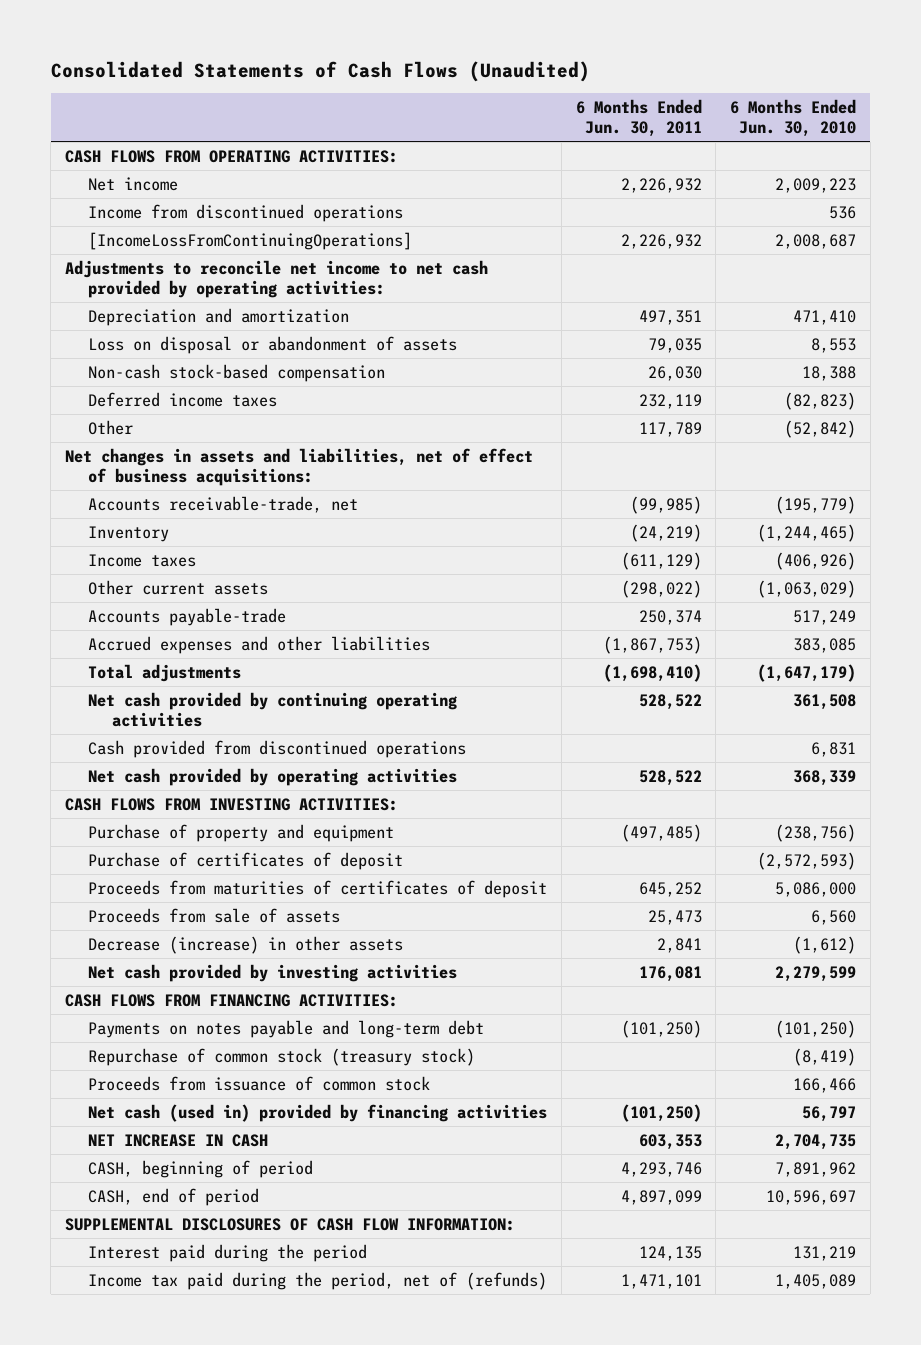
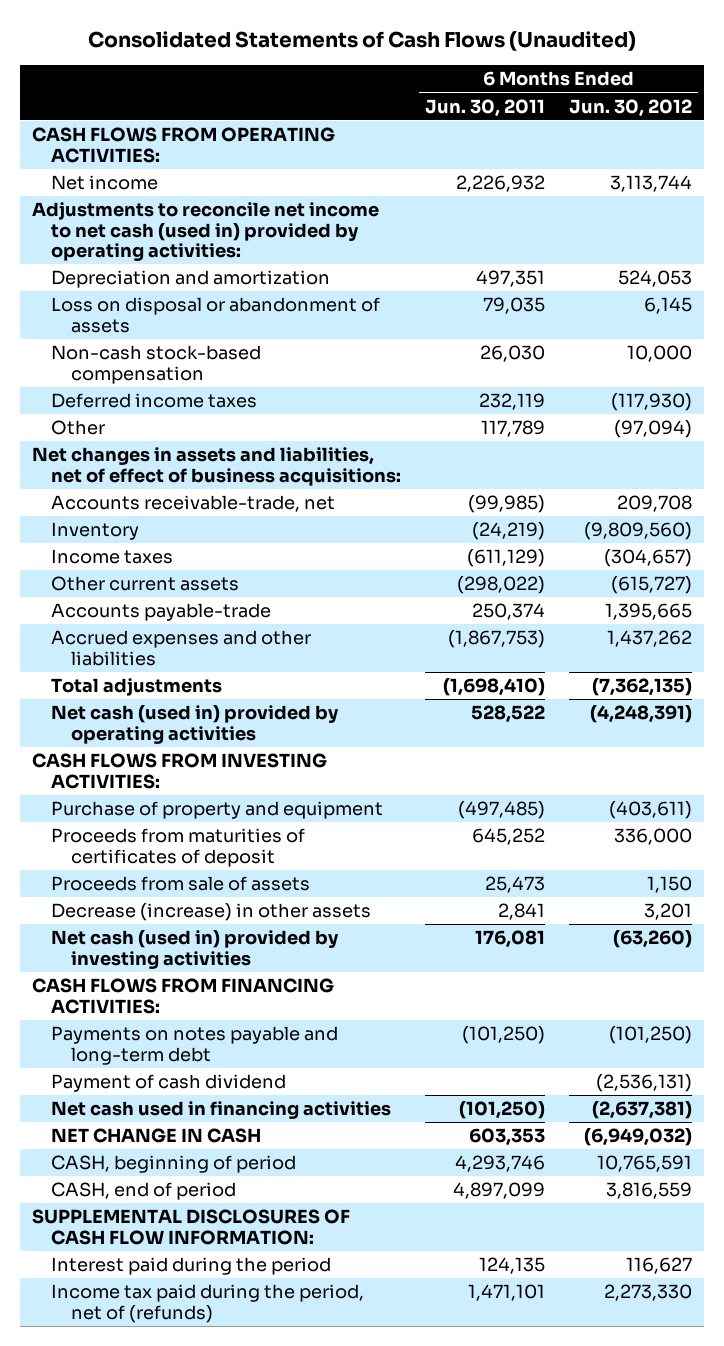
- | 6 Months Ended Jun. 30, 2011 | 6 Months Ended Jun. 30, 2010
+ | 6 Months Ended Jun. 30, 2011 | 6 Months Ended Jun. 30, 2012
- Income from discontinued operations | | 536
- [IncomeLossFromContinuingOperations] | 2,226,932 | 2,008,687
- Adjustments to reconcile net income to net cash provided by operating activities:
+ Adjustments to reconcile net income to net cash (used in) provided by operating activities:
- Net cash provided by continuing operating activities | 528,522 | 361,508
- Cash provided from discontinued operations | | 6,831
- Net cash provided by operating activities | 528,522 | 368,339
+ Net cash (used in) provided by operating activities | 528,522 | (4,248,391)
- Purchase of certificates of deposit | | (2,572,593)
- Net cash provided by investing activities | 176,081 | 2,279,599
+ Net cash (used in) provided by investing activities | 176,081 | (63,260)
- Repurchase of common stock (treasury stock) | | (8,419)
- Proceeds from issuance of common stock | | 166,466
- Net cash (used in) provided by financing activities | (101,250) | 56,797
- NET INCREASE IN CASH | 603,353 | 2,704,735
+ Payment of cash dividend | | (2,536,131)
+ Net cash used in financing activities | (101,250) | (2,637,381)
+ NET CHANGE IN CASH | 603,353 | (6,949,032)

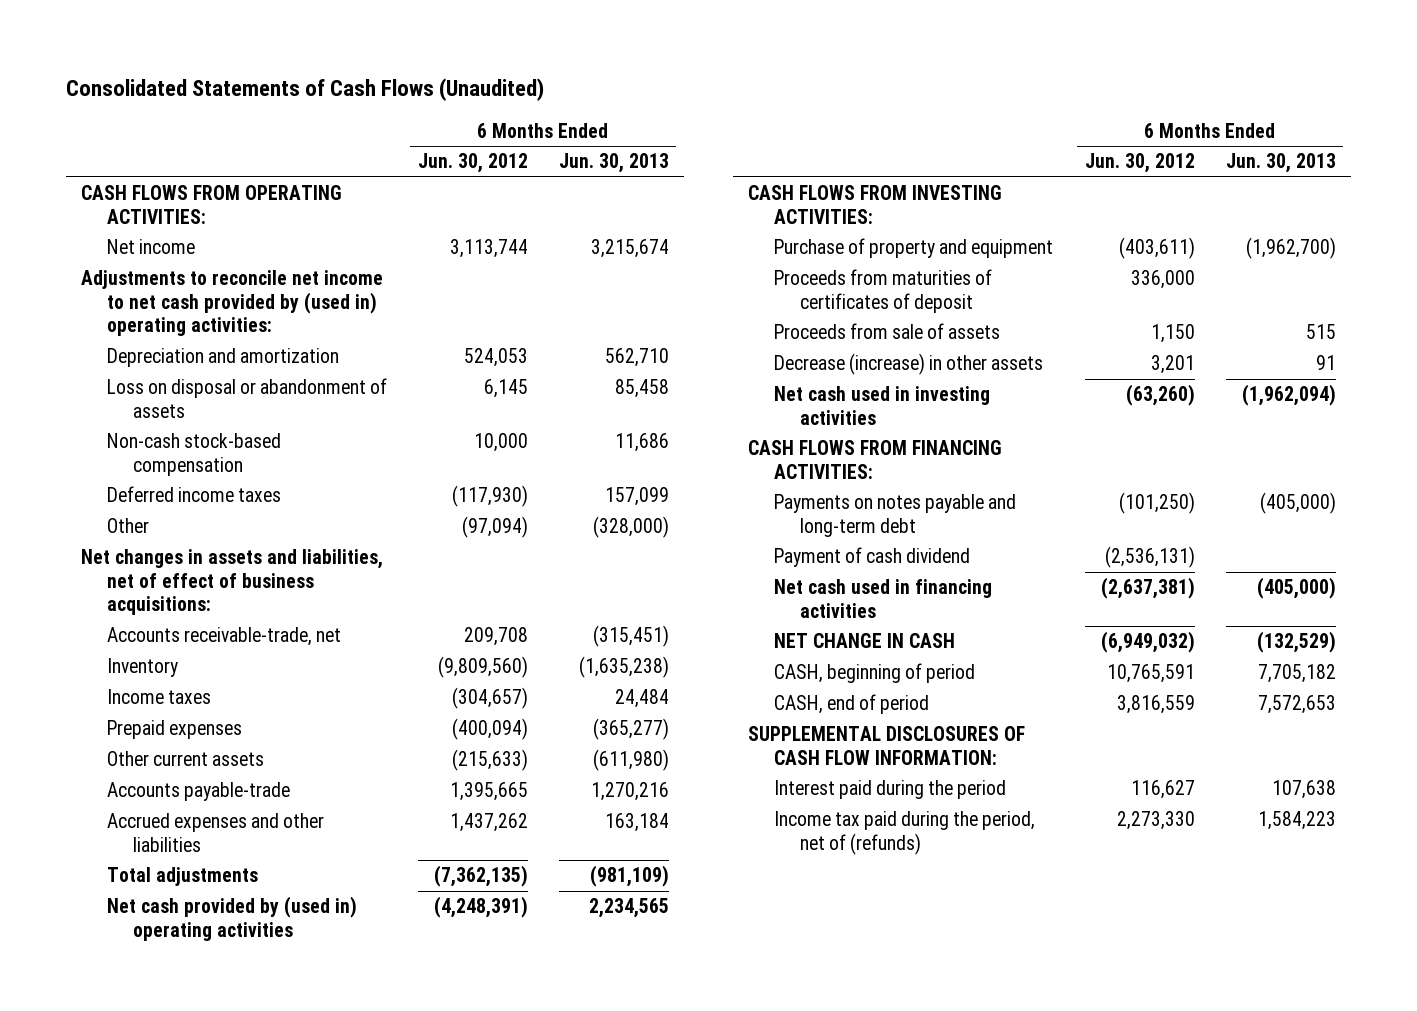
- | 6 Months Ended Jun. 30, 2011 | 6 Months Ended Jun. 30, 2012
+ | 6 Months Ended Jun. 30, 2012 | 6 Months Ended Jun. 30, 2013
- Adjustments to reconcile net income to net cash (used in) provided by operating activities:
+ Adjustments to reconcile net income to net cash provided by (used in) operating activities:
- Other current assets | (298,022) | (615,727)
+ Prepaid expenses | (400,094) | (365,277)
+ Other current assets | (215,633) | (611,980)
- Net cash (used in) provided by operating activities | 528,522 | (4,248,391)
+ Net cash provided by (used in) operating activities | (4,248,391) | 2,234,565
- Net cash (used in) provided by investing activities | 176,081 | (63,260)
+ Net cash used in investing activities | (63,260) | (1,962,094)

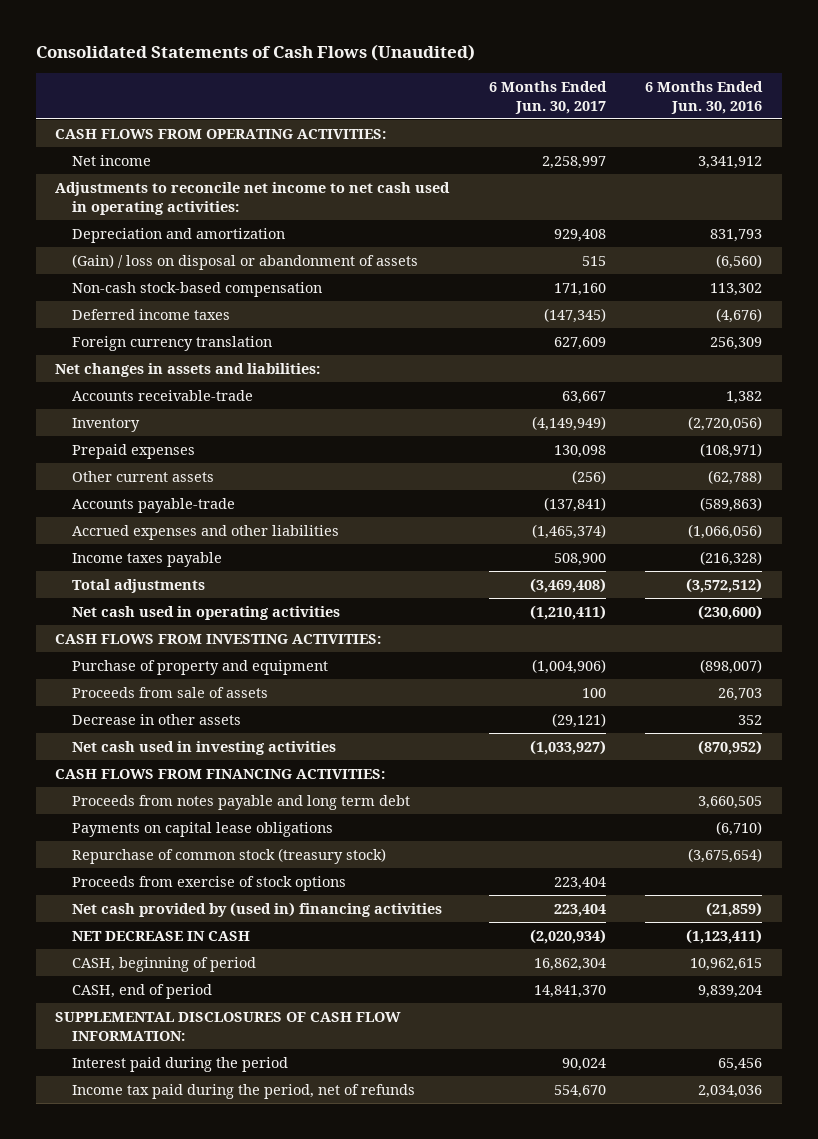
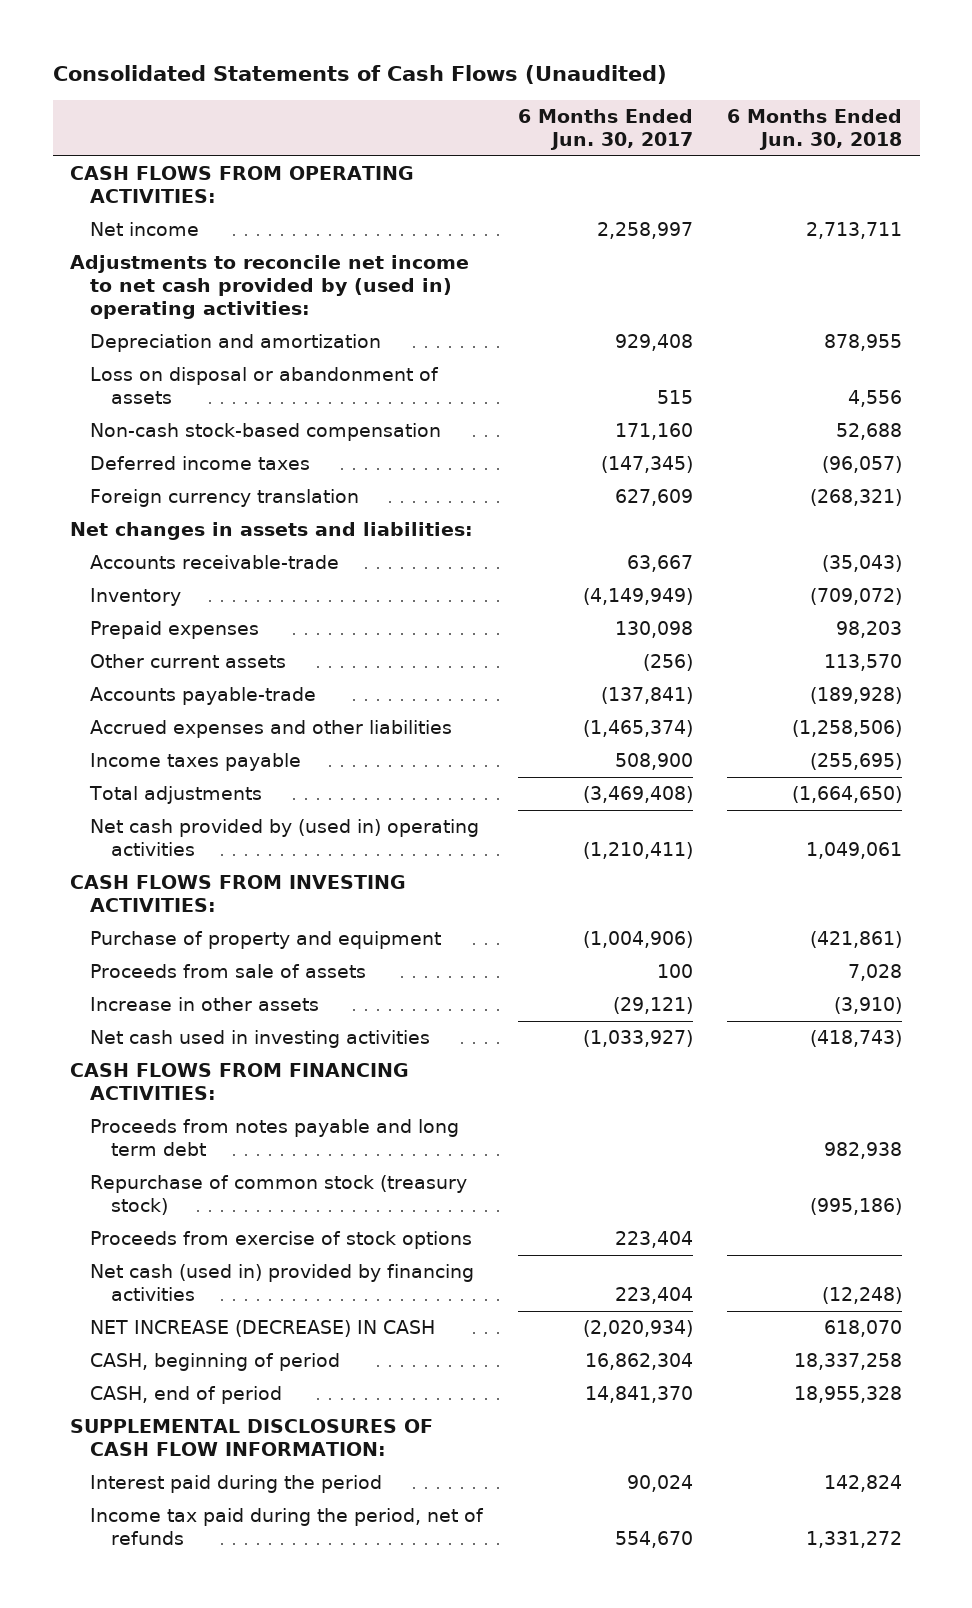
- | 6 Months Ended Jun. 30, 2017 | 6 Months Ended Jun. 30, 2016
+ | 6 Months Ended Jun. 30, 2017 | 6 Months Ended Jun. 30, 2018
- Adjustments to reconcile net income to net cash used in operating activities:
+ Adjustments to reconcile net income to net cash provided by (used in) operating activities:
- (Gain) / loss on disposal or abandonment of assets | 515 | (6,560)
+ Loss on disposal or abandonment of assets | 515 | 4,556
- Net cash used in operating activities | (1,210,411) | (230,600)
+ Net cash provided by (used in) operating activities | (1,210,411) | 1,049,061
- Decrease in other assets | (29,121) | 352
+ Increase in other assets | (29,121) | (3,910)
- Payments on capital lease obligations | | (6,710)
- Net cash provided by (used in) financing activities | 223,404 | (21,859)
- NET DECREASE IN CASH | (2,020,934) | (1,123,411)
+ Net cash (used in) provided by financing activities | 223,404 | (12,248)
+ NET INCREASE (DECREASE) IN CASH | (2,020,934) | 618,070

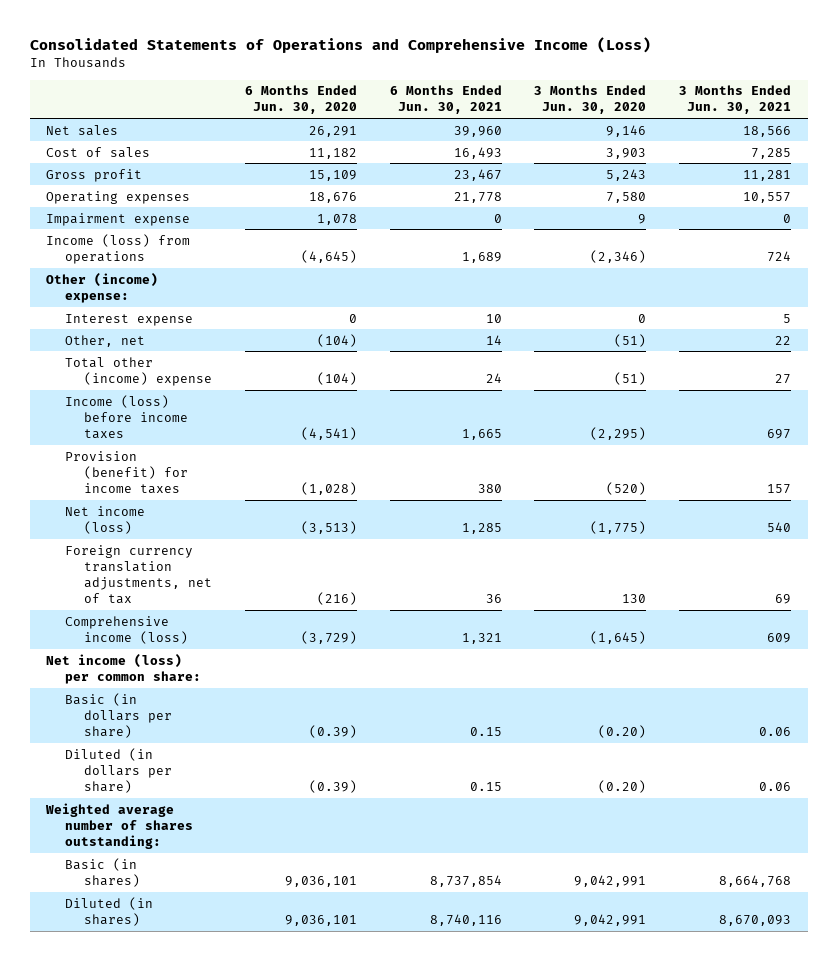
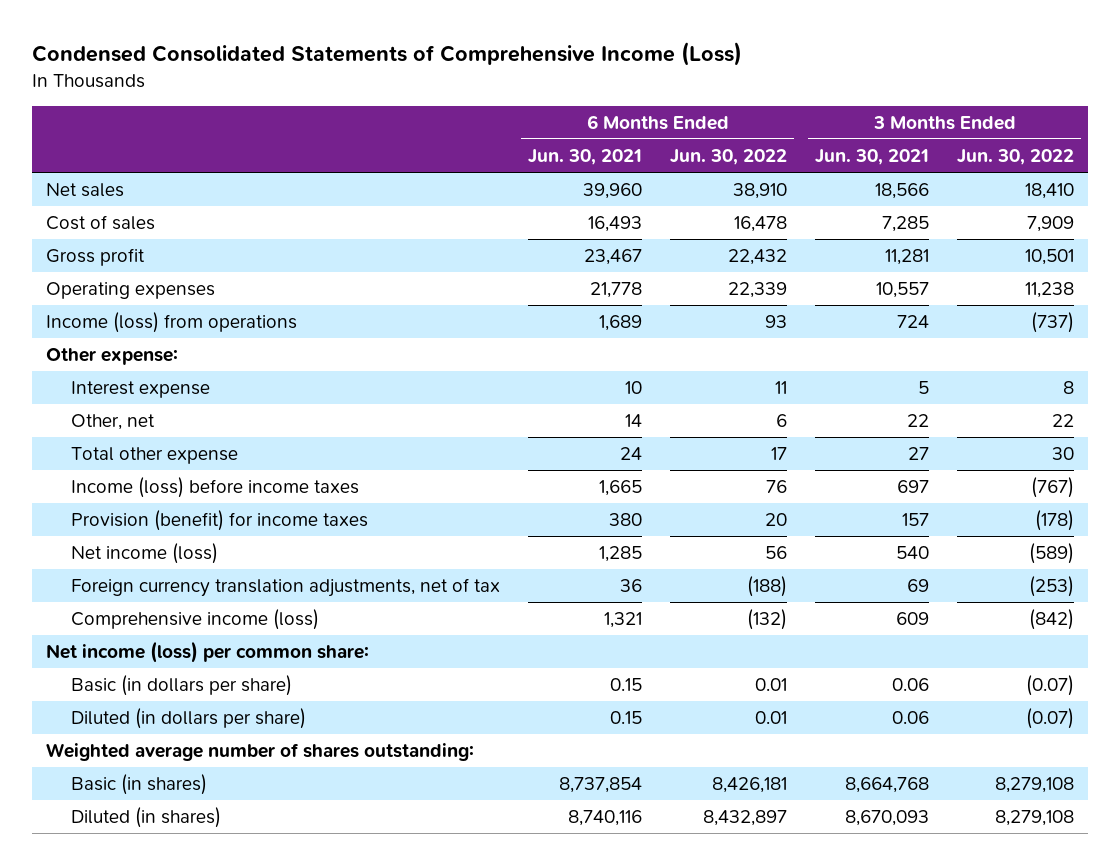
- Consolidated Statements of Operations and Comprehensive Income (Loss)
+ Condensed Consolidated Statements of Comprehensive Income (Loss)
- | 6 Months Ended Jun. 30, 2020 | 6 Months Ended Jun. 30, 2021 | 3 Months Ended Jun. 30, 2020 | 3 Months Ended Jun. 30, 2021
+ | 6 Months Ended Jun. 30, 2021 | 6 Months Ended Jun. 30, 2022 | 3 Months Ended Jun. 30, 2021 | 3 Months Ended Jun. 30, 2022
- Impairment expense | 1,078 | 0 | 9 | 0
- Other (income) expense:
+ Other expense:
- Total other (income) expense | (104) | 24 | (51) | 27
+ Total other expense | 24 | 17 | 27 | 30

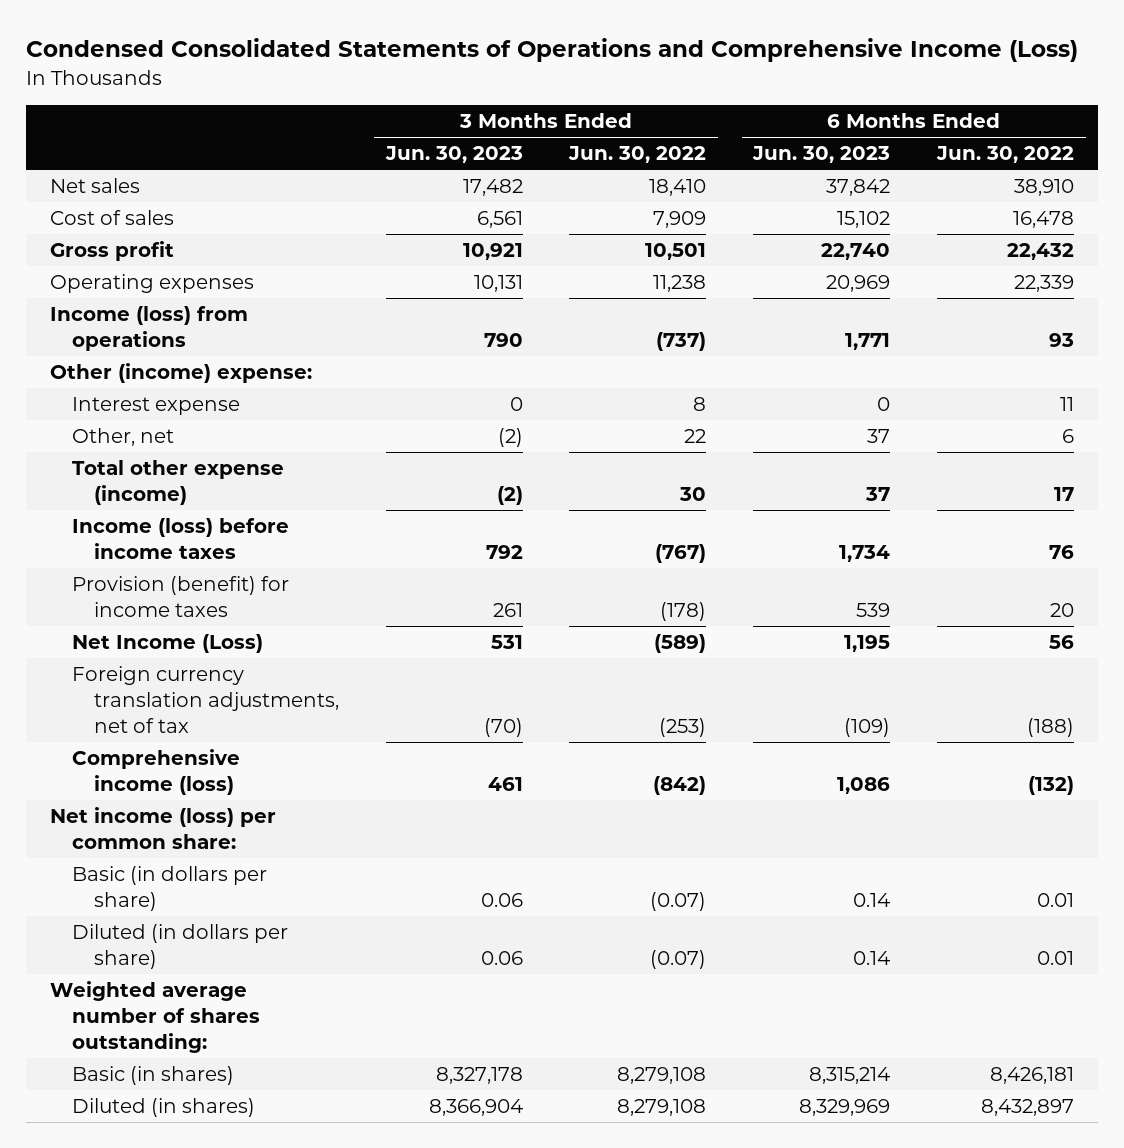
- Condensed Consolidated Statements of Comprehensive Income (Loss)
+ Condensed Consolidated Statements of Operations and Comprehensive Income (Loss)
- | 6 Months Ended Jun. 30, 2021 | 6 Months Ended Jun. 30, 2022 | 3 Months Ended Jun. 30, 2021 | 3 Months Ended Jun. 30, 2022
+ | 3 Months Ended Jun. 30, 2023 | 3 Months Ended Jun. 30, 2022 | 6 Months Ended Jun. 30, 2023 | 6 Months Ended Jun. 30, 2022
- Other expense:
+ Other (income) expense:
- Total other expense | 24 | 17 | 27 | 30
+ Total other expense (income) | (2) | 30 | 37 | 17
- Net income (loss) | 1,285 | 56 | 540 | (589)
+ Net Income (Loss) | 531 | (589) | 1,195 | 56

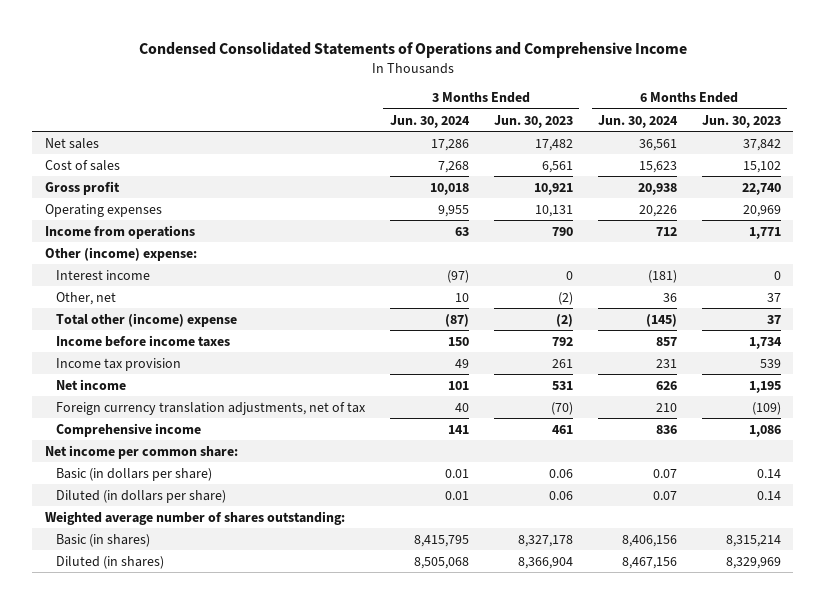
- Condensed Consolidated Statements of Operations and Comprehensive Income (Loss)
+ Condensed Consolidated Statements of Operations and Comprehensive Income
- | 3 Months Ended Jun. 30, 2023 | 3 Months Ended Jun. 30, 2022 | 6 Months Ended Jun. 30, 2023 | 6 Months Ended Jun. 30, 2022
+ | 3 Months Ended Jun. 30, 2024 | 3 Months Ended Jun. 30, 2023 | 6 Months Ended Jun. 30, 2024 | 6 Months Ended Jun. 30, 2023
- Income (loss) from operations | 790 | (737) | 1,771 | 93
+ Income from operations | 63 | 790 | 712 | 1,771
- Interest expense | 0 | 8 | 0 | 11
+ Interest income | (97) | 0 | (181) | 0
- Total other expense (income) | (2) | 30 | 37 | 17
- Income (loss) before income taxes | 792 | (767) | 1,734 | 76
- Provision (benefit) for income taxes | 261 | (178) | 539 | 20
- Net Income (Loss) | 531 | (589) | 1,195 | 56
+ Total other (income) expense | (87) | (2) | (145) | 37
+ Income before income taxes | 150 | 792 | 857 | 1,734
+ Income tax provision | 49 | 261 | 231 | 539
+ Net income | 101 | 531 | 626 | 1,195
- Comprehensive income (loss) | 461 | (842) | 1,086 | (132)
- Net income (loss) per common share:
+ Comprehensive income | 141 | 461 | 836 | 1,086
+ Net income per common share:

